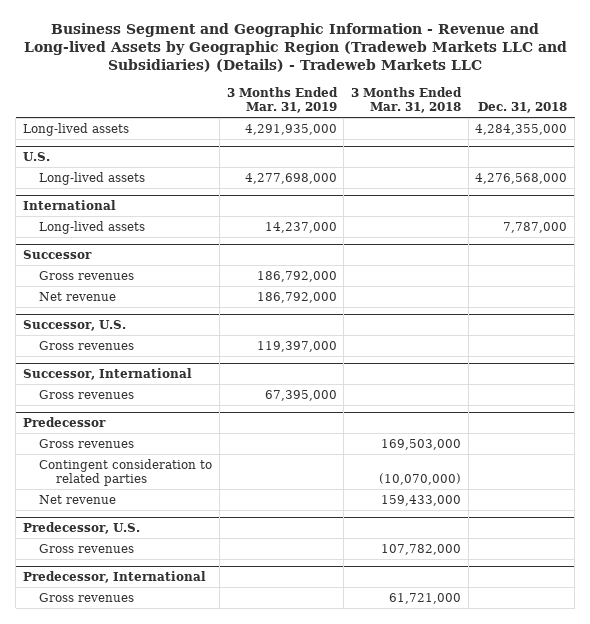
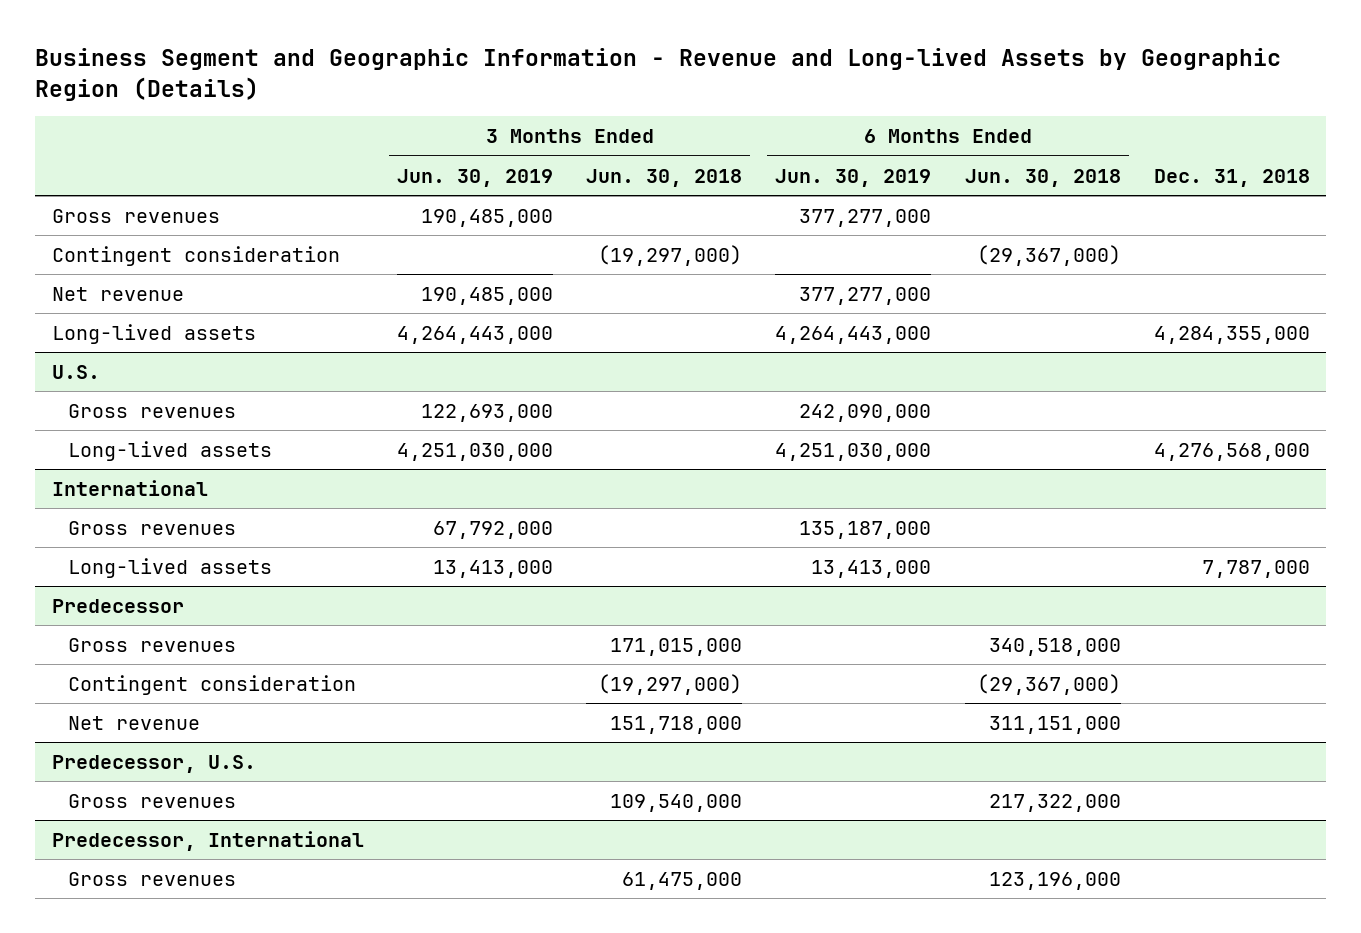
- Business Segment and Geographic Information - Revenue and Long-lived Assets by Geographic Region (Tradeweb Markets LLC and Subsidiaries) (Details) - Tradeweb Markets LLC
+ Business Segment and Geographic Information - Revenue and Long-lived Assets by Geographic Region (Details)
- | 3 Months Ended Mar. 31, 2019 | 3 Months Ended Mar. 31, 2018 | Dec. 31, 2018
+ | 3 Months Ended Jun. 30, 2019 | 3 Months Ended Jun. 30, 2018 | 6 Months Ended Jun. 30, 2019 | 6 Months Ended Jun. 30, 2018 | Dec. 31, 2018
+ Gross revenues | 190,485,000 | | 377,277,000 | |
+ Contingent consideration | | (19,297,000) | | (29,367,000) |
+ Net revenue | 190,485,000 | | 377,277,000 | |
@ U.S.
+ Gross revenues | 122,693,000 | | 242,090,000 | |
@ International
+ Gross revenues | 67,792,000 | | 135,187,000 | |
- Successor
- Gross revenues | 186,792,000 | |
- Net revenue | 186,792,000 | |
- Successor, U.S.
- Gross revenues | 119,397,000 | |
- Successor, International
- Gross revenues | 67,395,000 | |
@ Predecessor
- Contingent consideration to related parties | | (10,070,000) |
+ Contingent consideration | | (19,297,000) | | (29,367,000) |

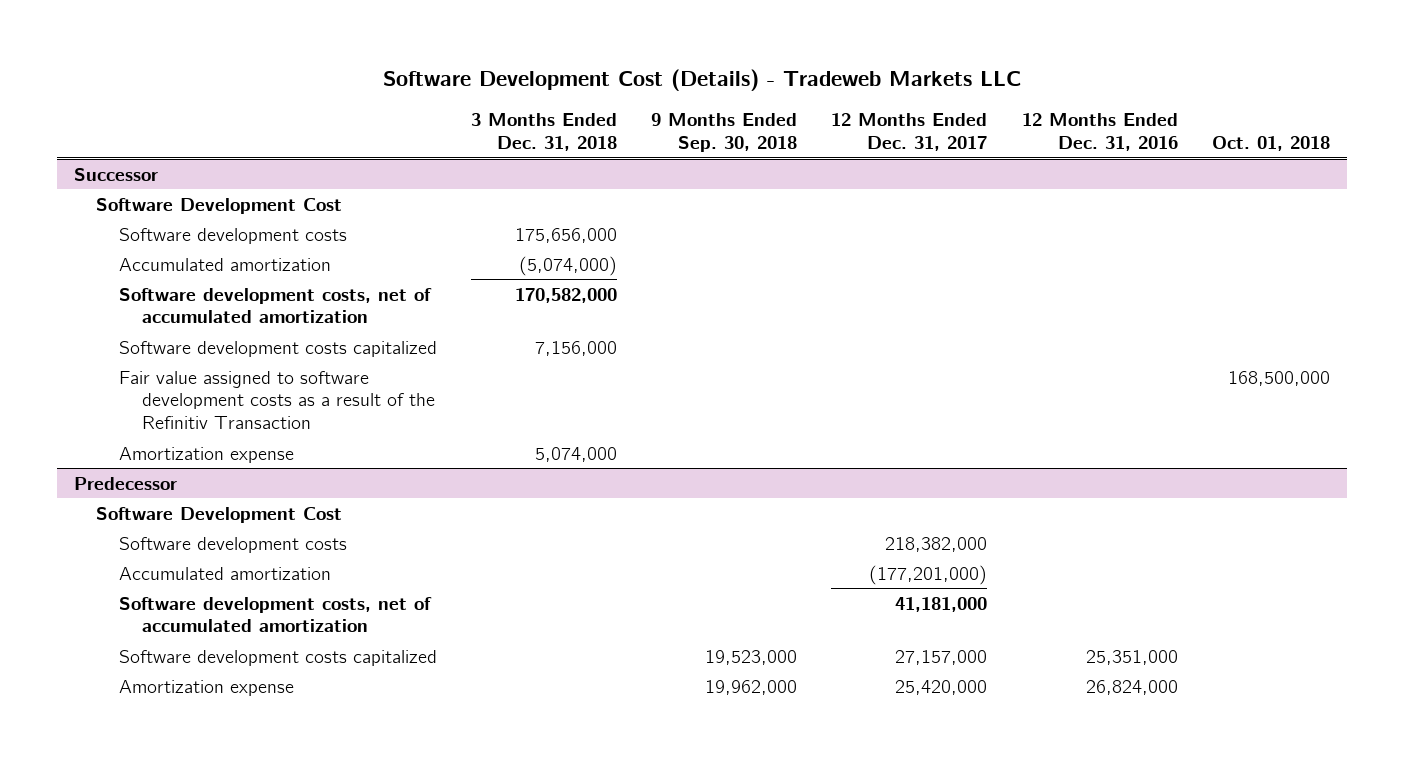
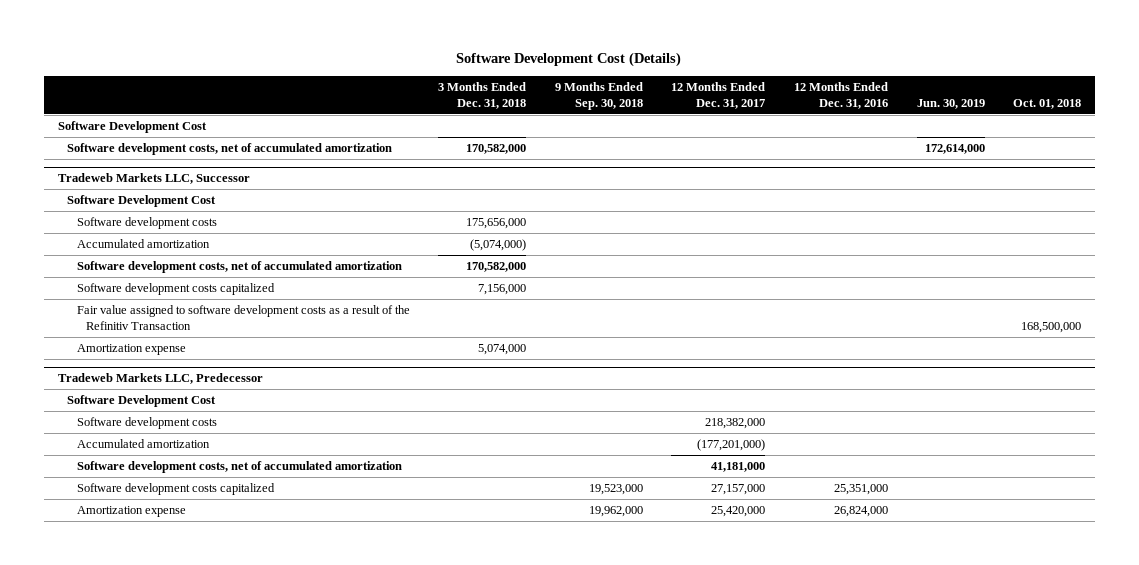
- Software Development Cost (Details) - Tradeweb Markets LLC
+ Software Development Cost (Details)
- | 3 Months Ended Dec. 31, 2018 | 9 Months Ended Sep. 30, 2018 | 12 Months Ended Dec. 31, 2017 | 12 Months Ended Dec. 31, 2016 | Oct. 01, 2018
+ | 3 Months Ended Dec. 31, 2018 | 9 Months Ended Sep. 30, 2018 | 12 Months Ended Dec. 31, 2017 | 12 Months Ended Dec. 31, 2016 | Jun. 30, 2019 | Oct. 01, 2018
- Successor
+ Software Development Cost
+ Software development costs, net of accumulated amortization | 170,582,000 | | | | 172,614,000 |
+ Tradeweb Markets LLC, Successor
- Predecessor
+ Tradeweb Markets LLC, Predecessor

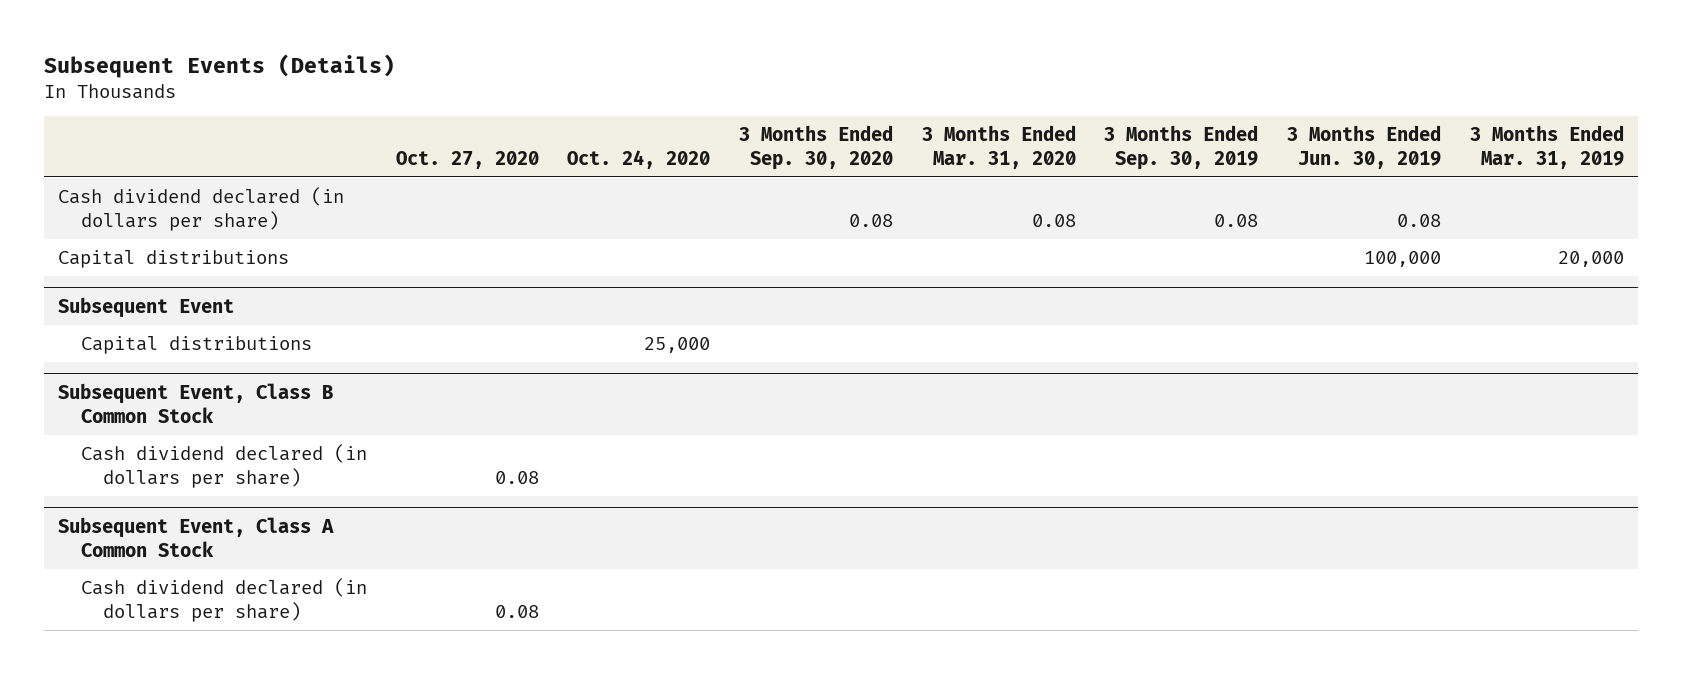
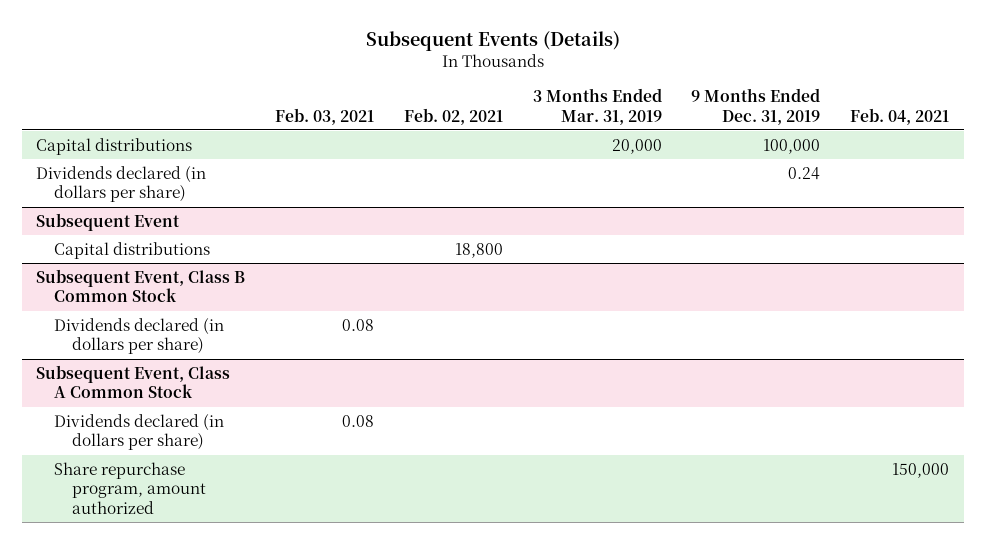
- | Oct. 27, 2020 | Oct. 24, 2020 | 3 Months Ended Sep. 30, 2020 | 3 Months Ended Mar. 31, 2020 | 3 Months Ended Sep. 30, 2019 | 3 Months Ended Jun. 30, 2019 | 3 Months Ended Mar. 31, 2019
+ | Feb. 03, 2021 | Feb. 02, 2021 | 3 Months Ended Mar. 31, 2019 | 9 Months Ended Dec. 31, 2019 | Feb. 04, 2021
- Cash dividend declared (in dollars per share) | | | 0.08 | 0.08 | 0.08 | 0.08 |
+ Dividends declared (in dollars per share) | | | | 0.24 |
@ Subsequent Event, Class B Common Stock
- Cash dividend declared (in dollars per share) | 0.08 | | | | | |
+ Dividends declared (in dollars per share) | 0.08 | | | |
@ Subsequent Event, Class A Common Stock
- Cash dividend declared (in dollars per share) | 0.08 | | | | | |
+ Dividends declared (in dollars per share) | 0.08 | | | |
+ Share repurchase program, amount authorized | | | | | 150,000

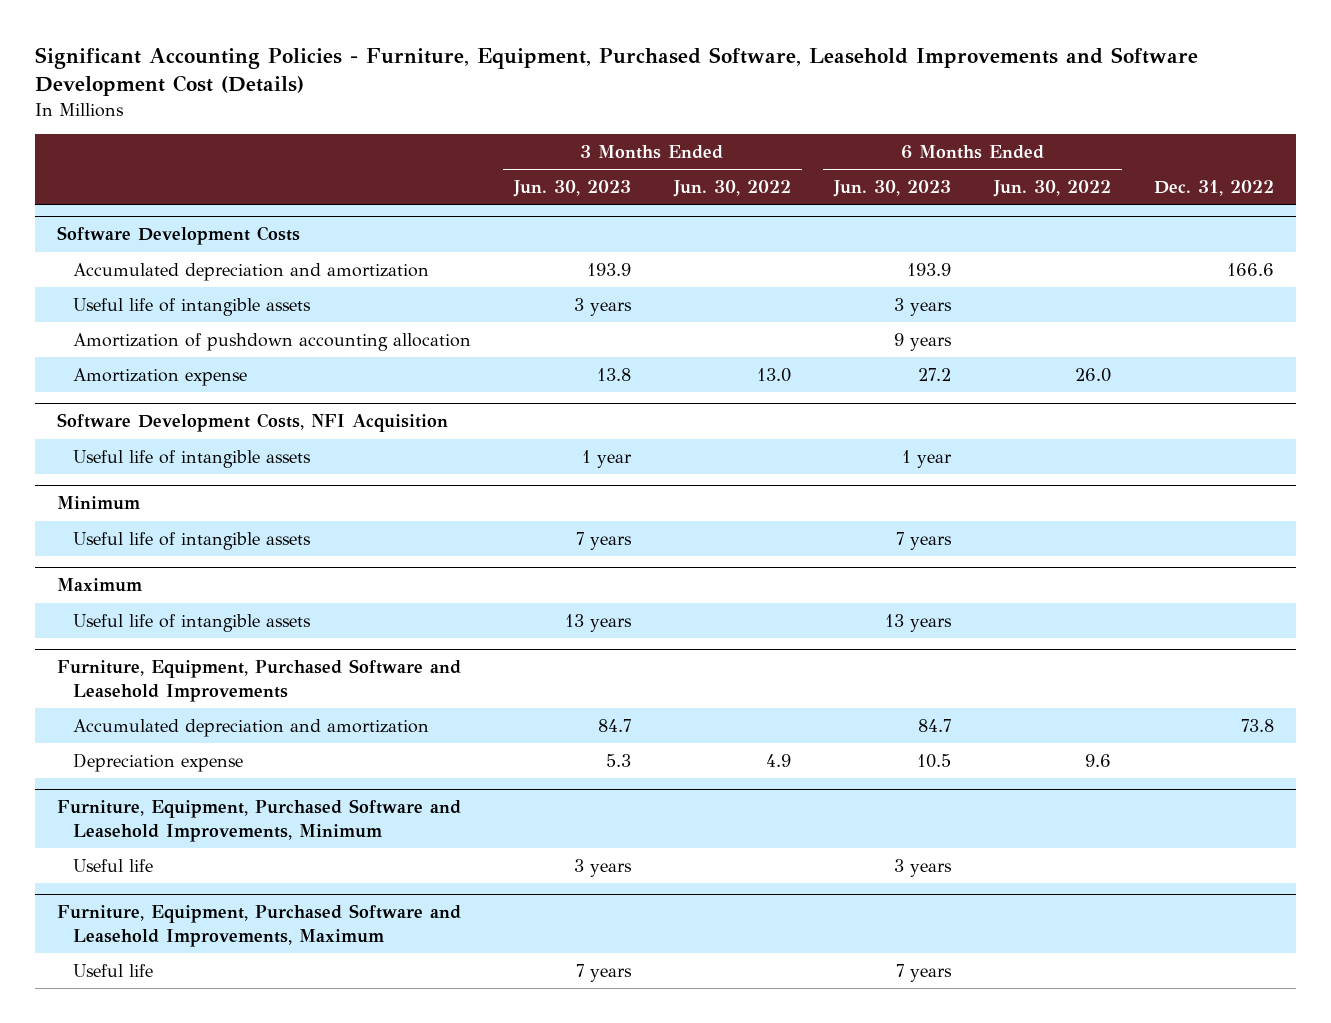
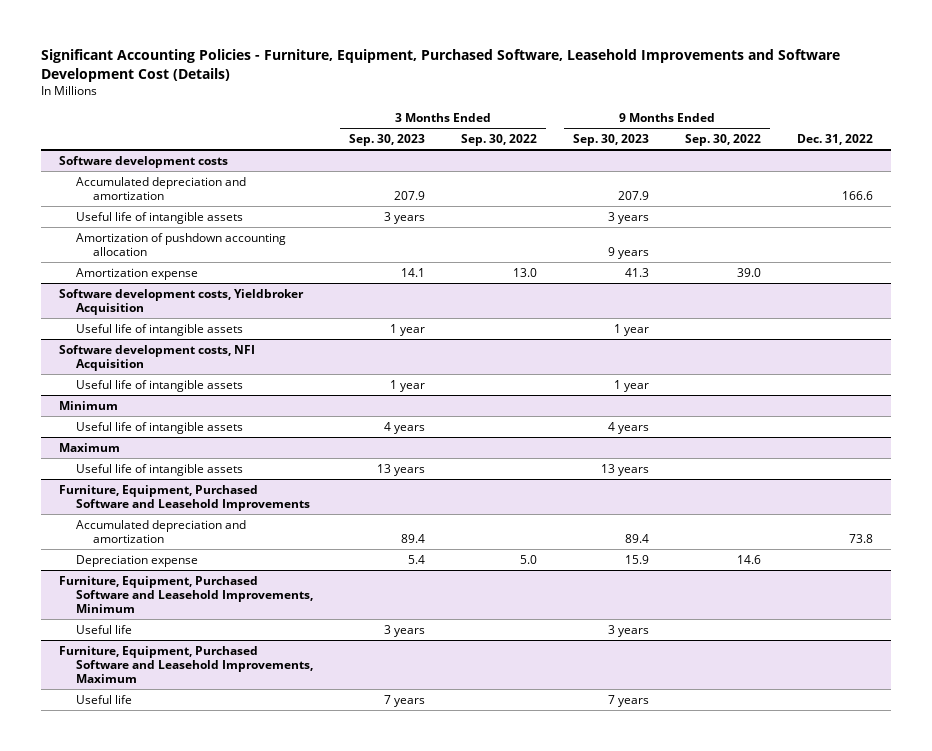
- | 3 Months Ended Jun. 30, 2023 | 3 Months Ended Jun. 30, 2022 | 6 Months Ended Jun. 30, 2023 | 6 Months Ended Jun. 30, 2022 | Dec. 31, 2022
+ | 3 Months Ended Sep. 30, 2023 | 3 Months Ended Sep. 30, 2022 | 9 Months Ended Sep. 30, 2023 | 9 Months Ended Sep. 30, 2022 | Dec. 31, 2022
- Software Development Costs
+ Software development costs
- Software Development Costs, NFI Acquisition
+ Software development costs, Yieldbroker Acquisition
+ Useful life of intangible assets | 1 year | | 1 year | |
+ Software development costs, NFI Acquisition

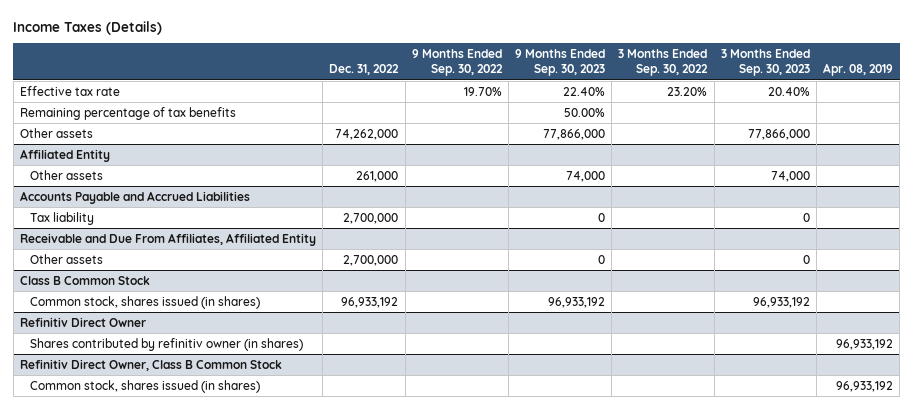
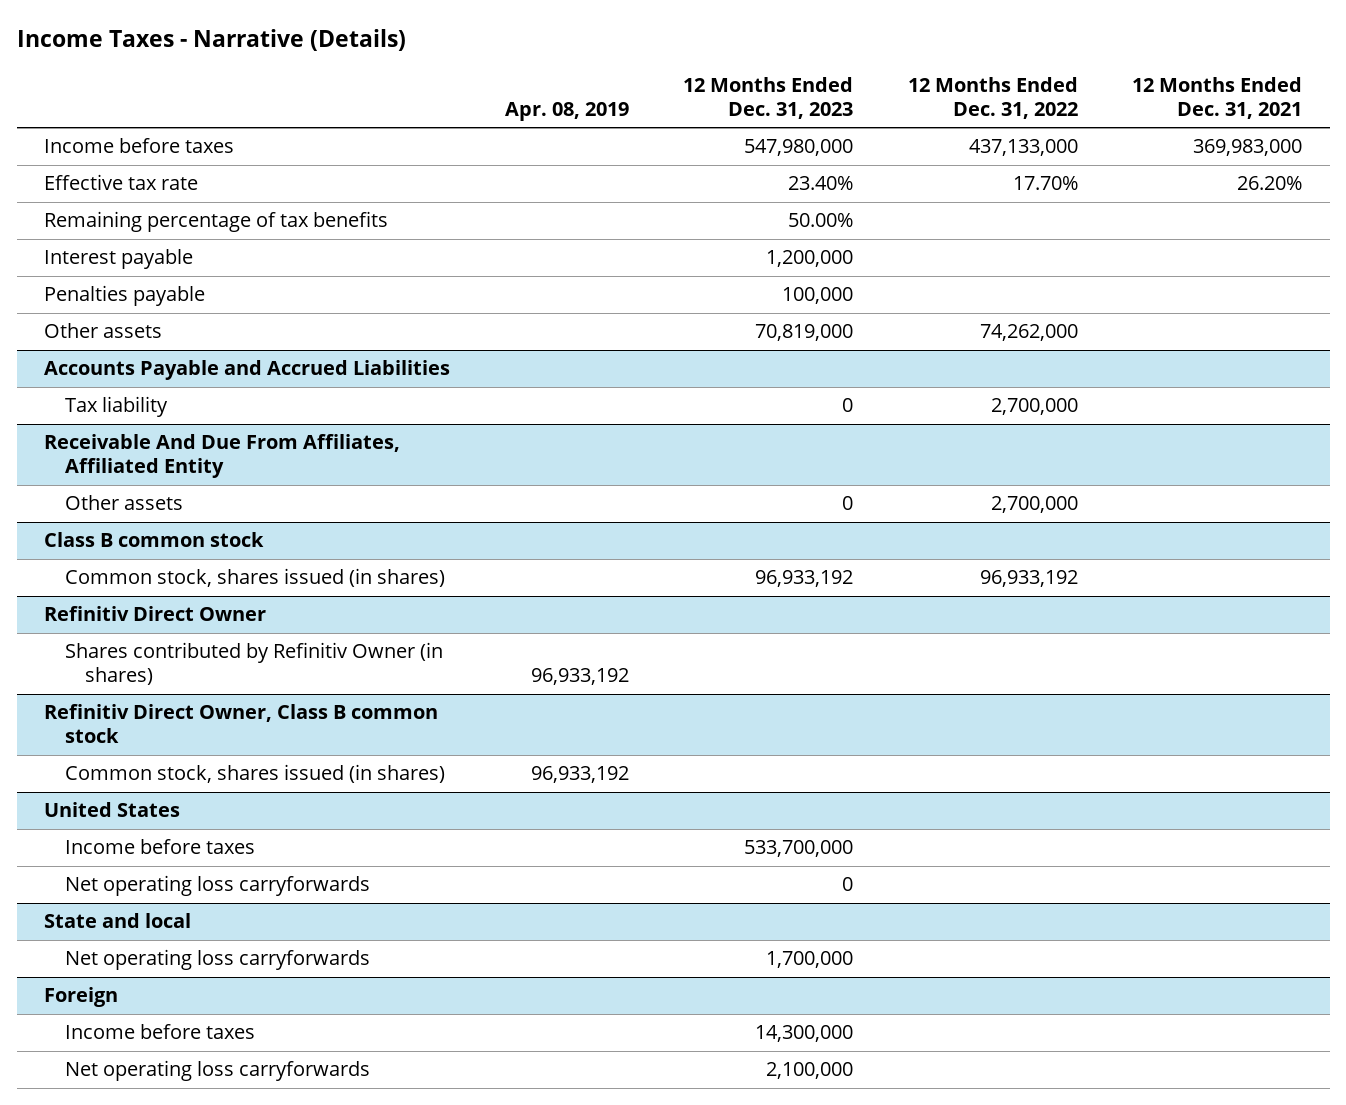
- Income Taxes (Details)
+ Income Taxes - Narrative (Details)
- | Dec. 31, 2022 | 9 Months Ended Sep. 30, 2022 | 9 Months Ended Sep. 30, 2023 | 3 Months Ended Sep. 30, 2022 | 3 Months Ended Sep. 30, 2023 | Apr. 08, 2019
+ | Apr. 08, 2019 | 12 Months Ended Dec. 31, 2023 | 12 Months Ended Dec. 31, 2022 | 12 Months Ended Dec. 31, 2021
+ Income before taxes | | 547,980,000 | 437,133,000 | 369,983,000
+ Interest payable | | 1,200,000 | |
+ Penalties payable | | 100,000 | |
- Affiliated Entity
- Other assets | 261,000 | | 74,000 | | 74,000 |
- Receivable and Due From Affiliates, Affiliated Entity
+ Receivable And Due From Affiliates, Affiliated Entity
- Class B Common Stock
+ Class B common stock
@ Refinitiv Direct Owner
- Shares contributed by refinitiv owner (in shares) | | | | | | 96,933,192
- Refinitiv Direct Owner, Class B Common Stock
@ Refinitiv Direct Owner
+ Shares contributed by Refinitiv Owner (in shares) | 96,933,192 | | |
+ Refinitiv Direct Owner, Class B common stock
+ United States
+ Income before taxes | | 533,700,000 | |
+ Net operating loss carryforwards | | 0 | |
+ State and local
+ Net operating loss carryforwards | | 1,700,000 | |
+ Foreign
+ Income before taxes | | 14,300,000 | |
+ Net operating loss carryforwards | | 2,100,000 | |

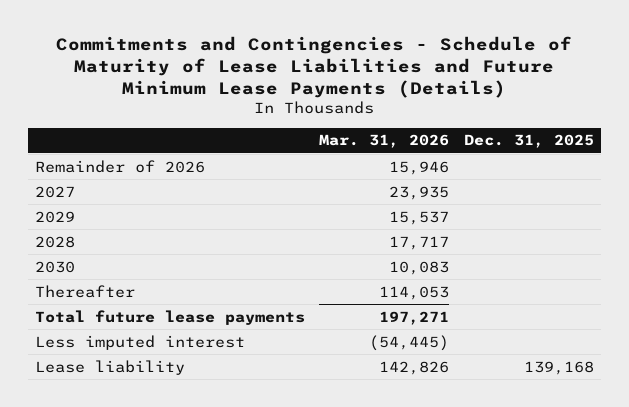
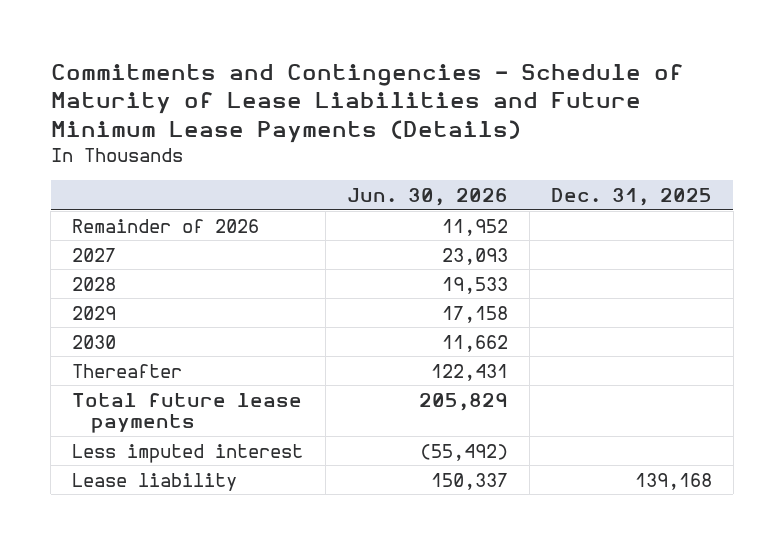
- | Mar. 31, 2026 | Dec. 31, 2025
+ | Jun. 30, 2026 | Dec. 31, 2025
moved down: 2029 | 17,158 |

